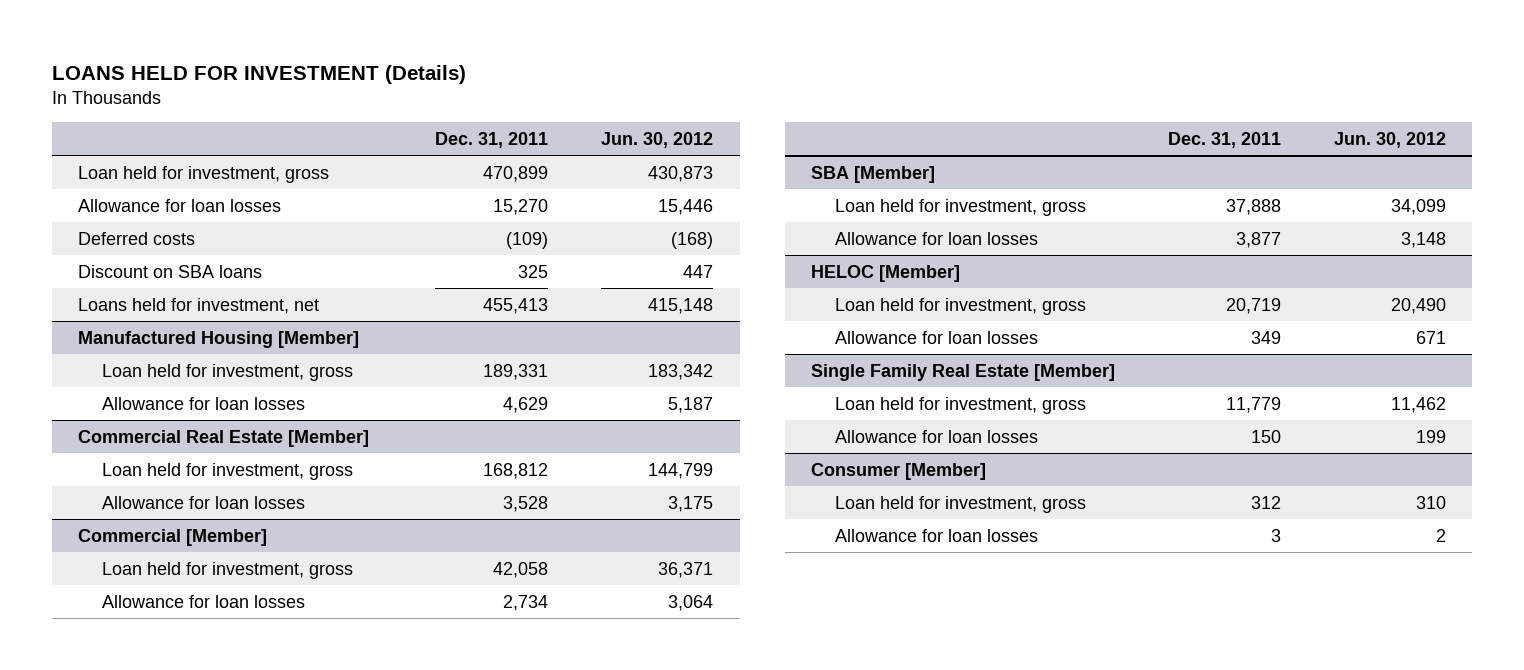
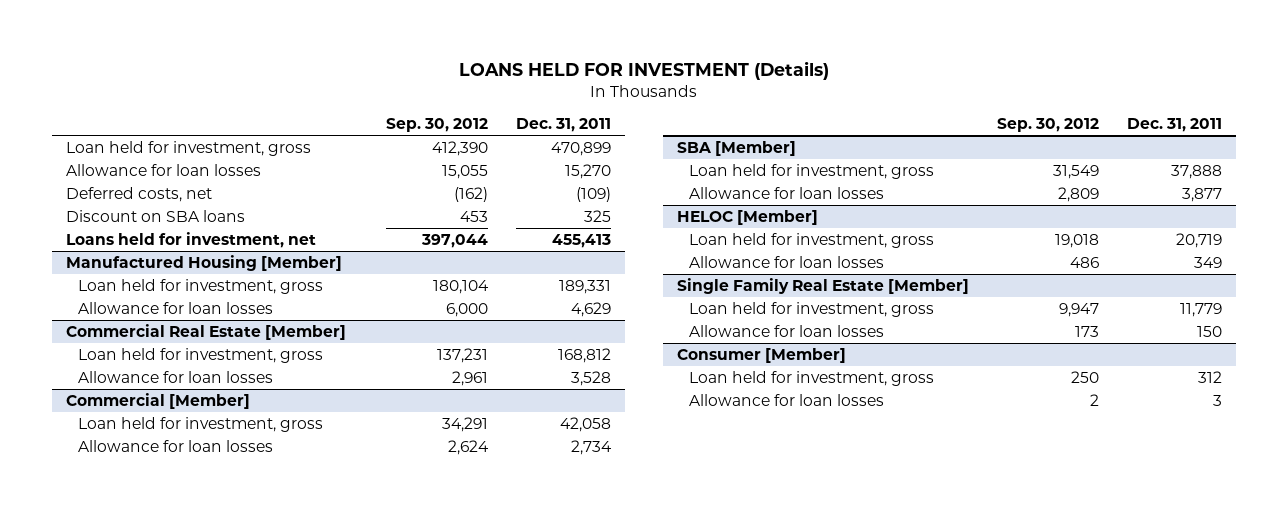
- | Dec. 31, 2011 | Jun. 30, 2012
+ | Sep. 30, 2012 | Dec. 31, 2011
- Deferred costs | (109) | (168)
+ Deferred costs, net | (162) | (109)

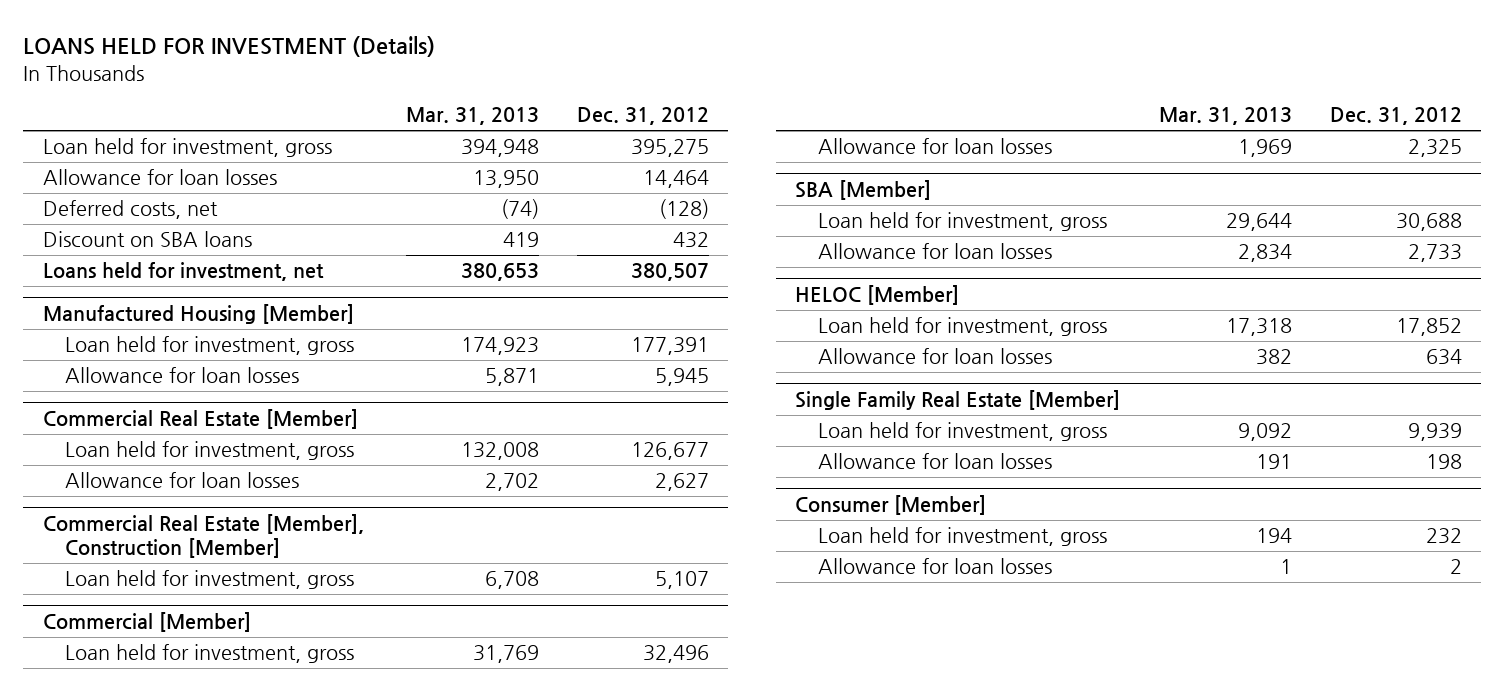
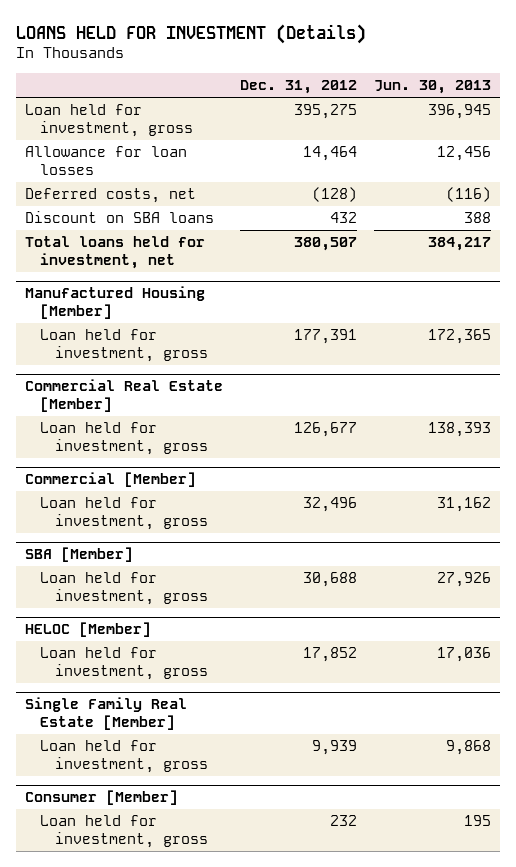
- | Mar. 31, 2013 | Dec. 31, 2012
+ | Dec. 31, 2012 | Jun. 30, 2013
- Loans held for investment, net | 380,653 | 380,507
+ Total loans held for investment, net | 380,507 | 384,217
@ Manufactured Housing [Member]
- Allowance for loan losses | 5,871 | 5,945
@ Commercial Real Estate [Member]
- Allowance for loan losses | 2,702 | 2,627
- Commercial Real Estate [Member], Construction [Member]
- Loan held for investment, gross | 6,708 | 5,107
@ Commercial [Member]
- Allowance for loan losses | 1,969 | 2,325
@ SBA [Member]
- Allowance for loan losses | 2,834 | 2,733
@ HELOC [Member]
- Allowance for loan losses | 382 | 634
@ Single Family Real Estate [Member]
- Allowance for loan losses | 191 | 198
@ Consumer [Member]
- Allowance for loan losses | 1 | 2

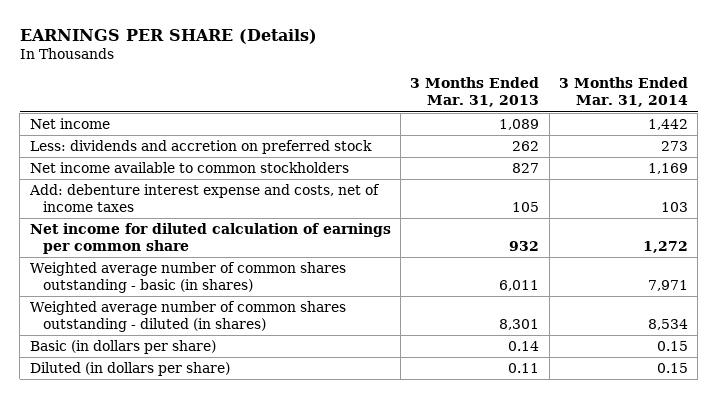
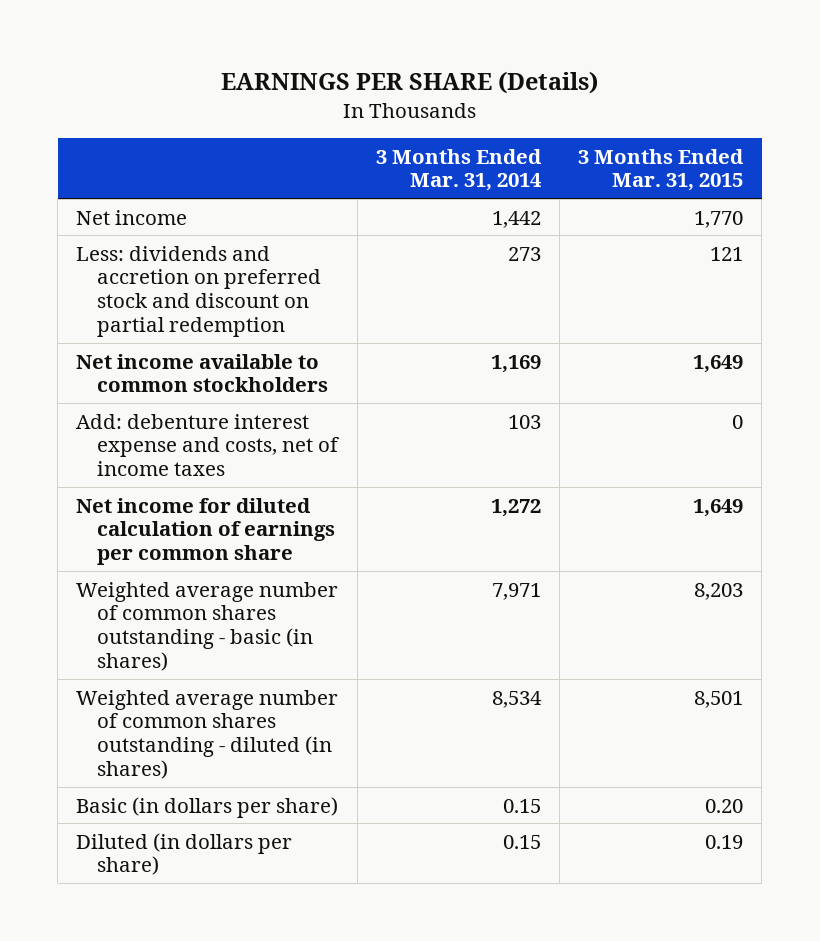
- | 3 Months Ended Mar. 31, 2013 | 3 Months Ended Mar. 31, 2014
+ | 3 Months Ended Mar. 31, 2014 | 3 Months Ended Mar. 31, 2015
- Less: dividends and accretion on preferred stock | 262 | 273
+ Less: dividends and accretion on preferred stock and discount on partial redemption | 273 | 121

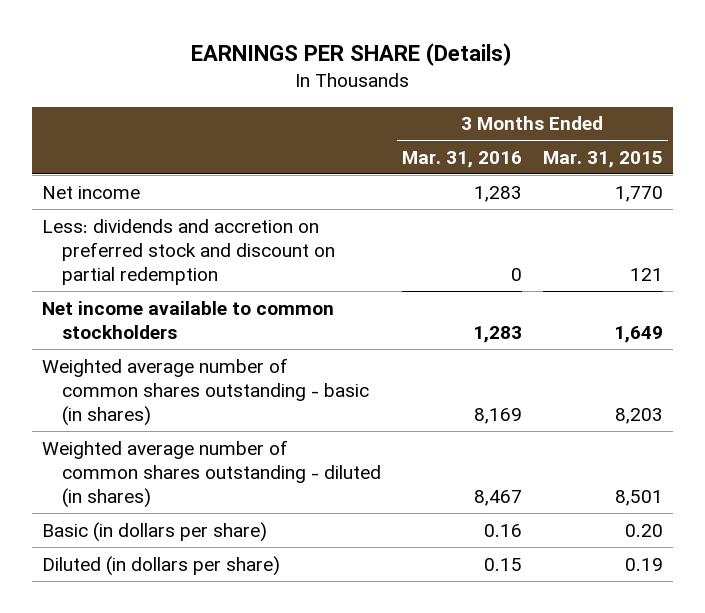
- | 3 Months Ended Mar. 31, 2014 | 3 Months Ended Mar. 31, 2015
+ | 3 Months Ended Mar. 31, 2016 | 3 Months Ended Mar. 31, 2015
- Add: debenture interest expense and costs, net of income taxes | 103 | 0
- Net income for diluted calculation of earnings per common share | 1,272 | 1,649

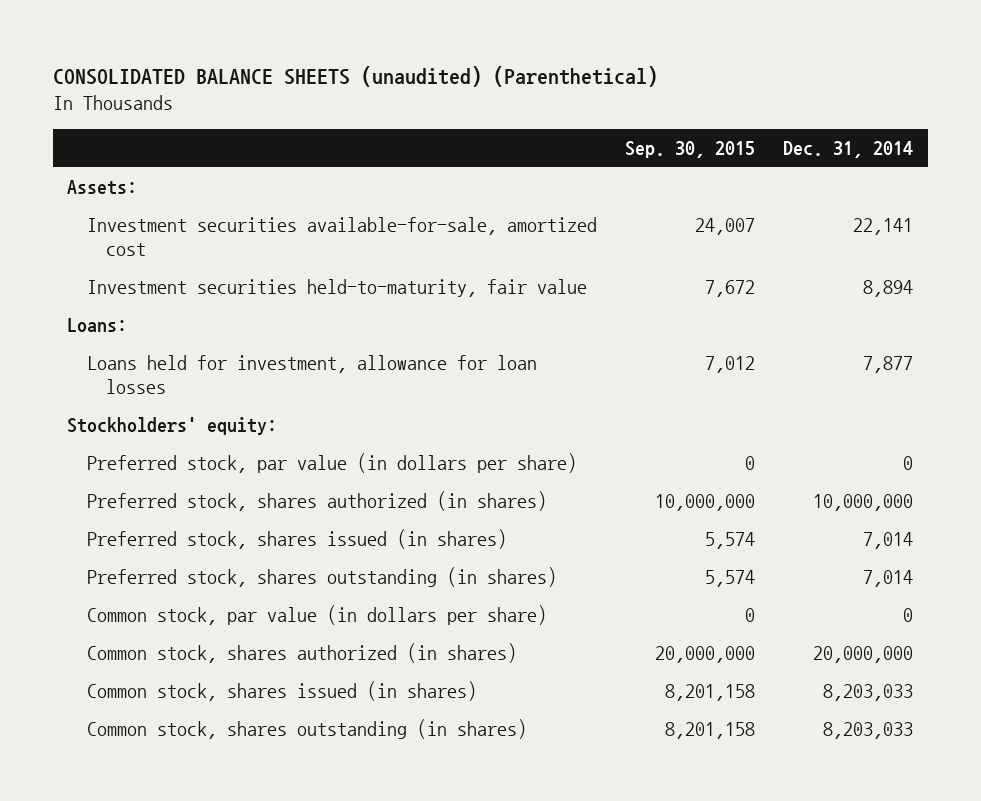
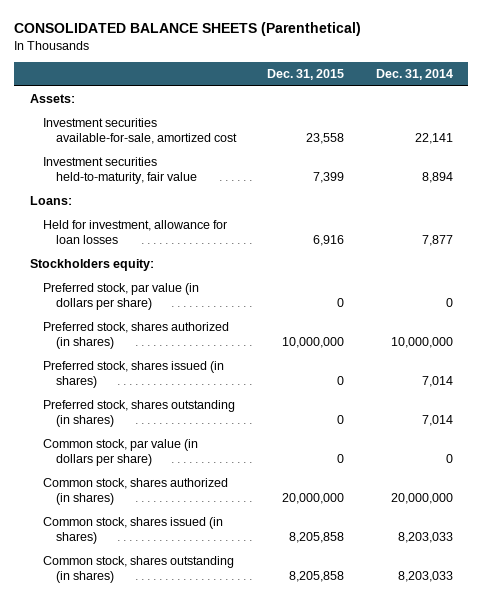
- CONSOLIDATED BALANCE SHEETS (unaudited) (Parenthetical)
+ CONSOLIDATED BALANCE SHEETS (Parenthetical)
- | Sep. 30, 2015 | Dec. 31, 2014
+ | Dec. 31, 2015 | Dec. 31, 2014
- Loans held for investment, allowance for loan losses | 7,012 | 7,877
- Stockholders' equity:
+ Held for investment, allowance for loan losses | 6,916 | 7,877
+ Stockholders equity:

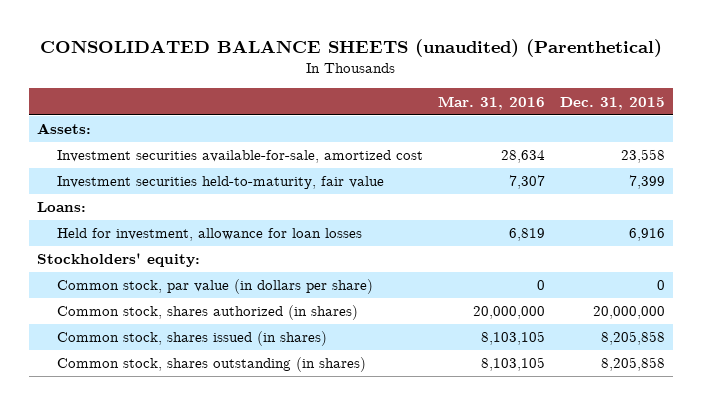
- CONSOLIDATED BALANCE SHEETS (Parenthetical)
+ CONSOLIDATED BALANCE SHEETS (unaudited) (Parenthetical)
- | Dec. 31, 2015 | Dec. 31, 2014
+ | Mar. 31, 2016 | Dec. 31, 2015
- Stockholders equity:
- Preferred stock, par value (in dollars per share) | 0 | 0
- Preferred stock, shares authorized (in shares) | 10,000,000 | 10,000,000
- Preferred stock, shares issued (in shares) | 0 | 7,014
- Preferred stock, shares outstanding (in shares) | 0 | 7,014
+ Stockholders' equity:

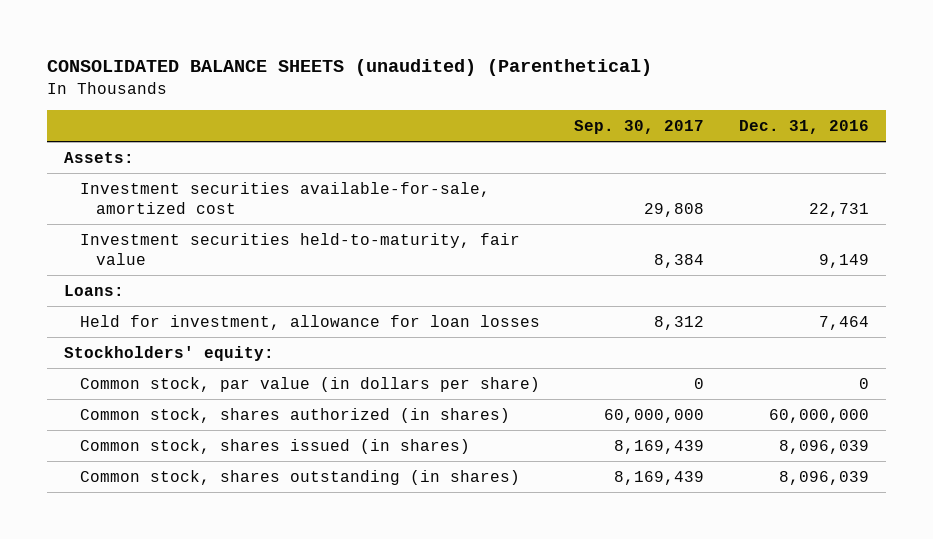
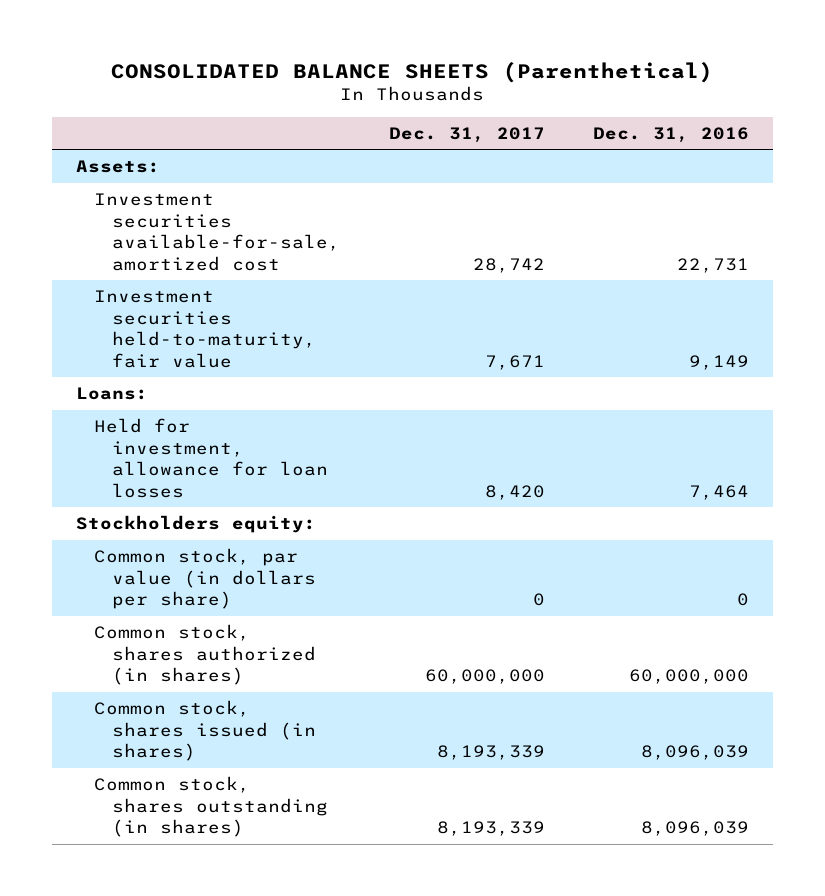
- CONSOLIDATED BALANCE SHEETS (unaudited) (Parenthetical)
+ CONSOLIDATED BALANCE SHEETS (Parenthetical)
- | Sep. 30, 2017 | Dec. 31, 2016
+ | Dec. 31, 2017 | Dec. 31, 2016
- Stockholders' equity:
+ Stockholders equity:

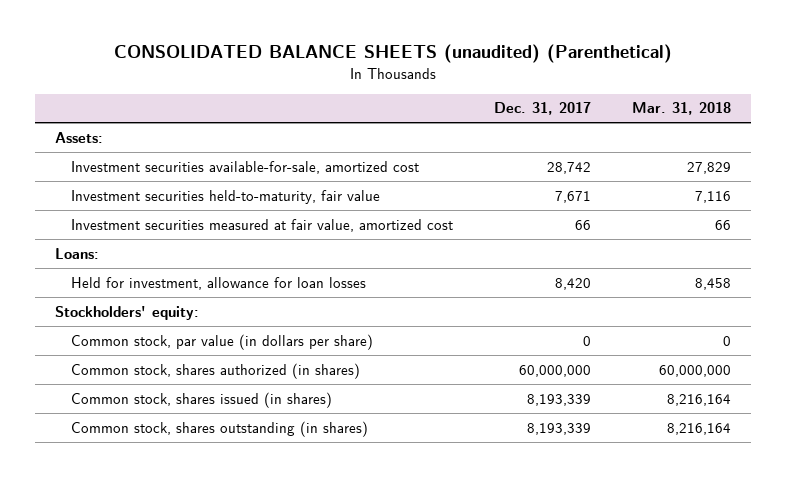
- CONSOLIDATED BALANCE SHEETS (Parenthetical)
+ CONSOLIDATED BALANCE SHEETS (unaudited) (Parenthetical)
- | Dec. 31, 2017 | Dec. 31, 2016
+ | Dec. 31, 2017 | Mar. 31, 2018
+ Investment securities measured at fair value, amortized cost | 66 | 66
- Stockholders equity:
+ Stockholders' equity:

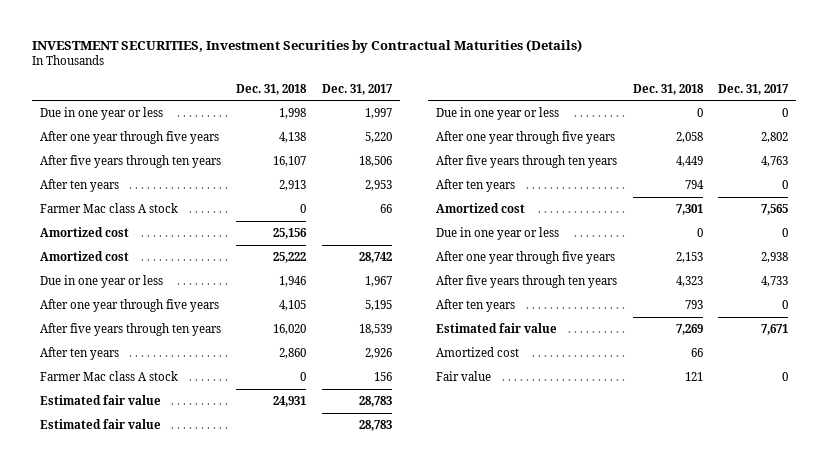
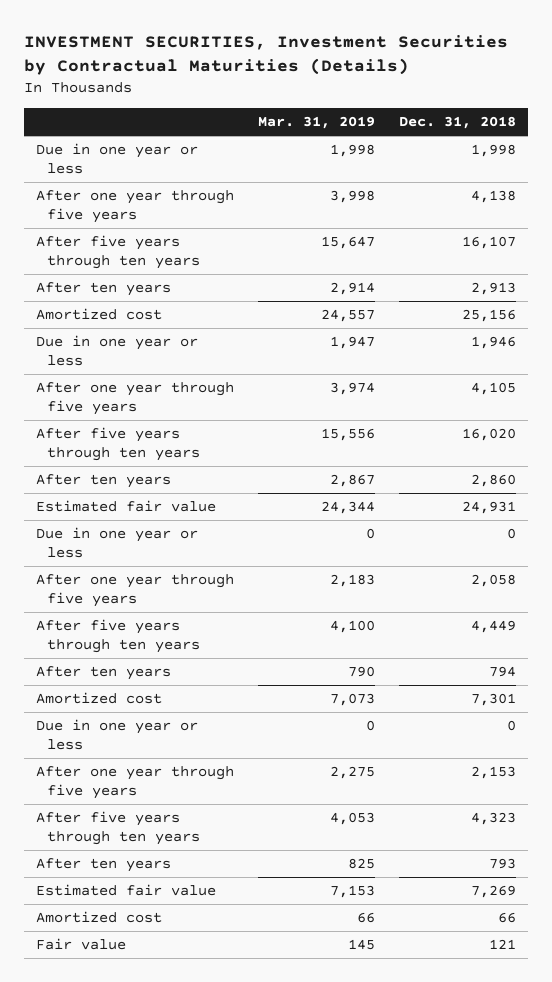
- | Dec. 31, 2018 | Dec. 31, 2017
+ | Mar. 31, 2019 | Dec. 31, 2018
- Farmer Mac class A stock | 0 | 66
- Amortized cost | 25,222 | 28,742
- Farmer Mac class A stock | 0 | 156
- Estimated fair value | | 28,783

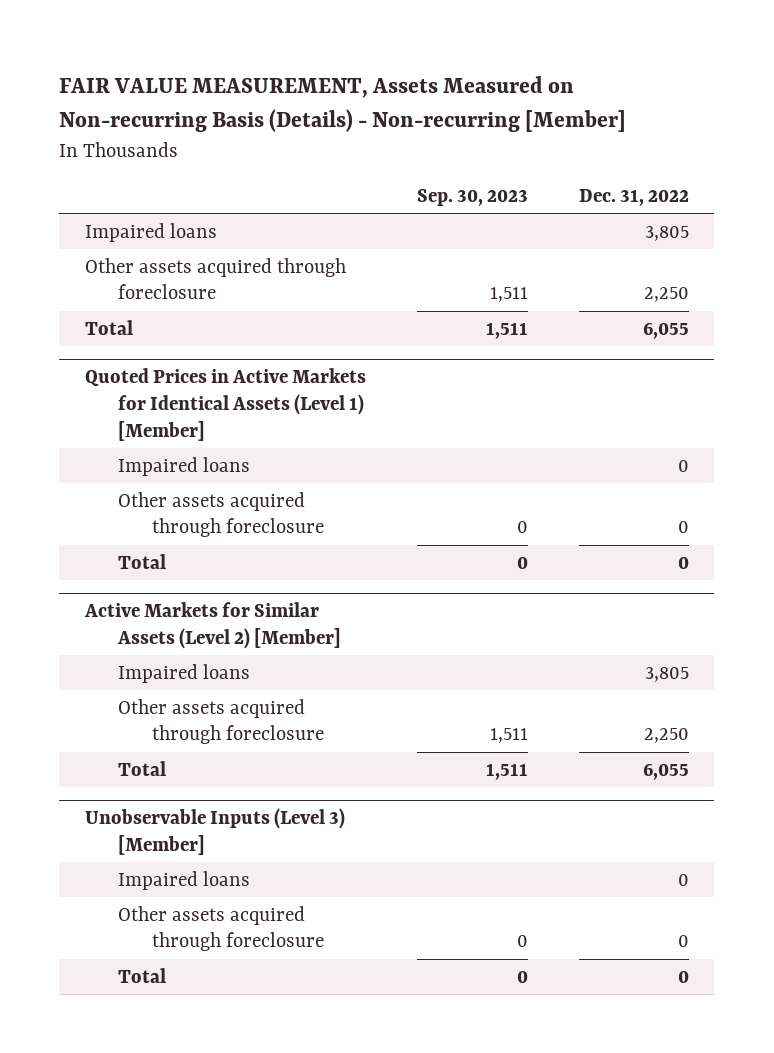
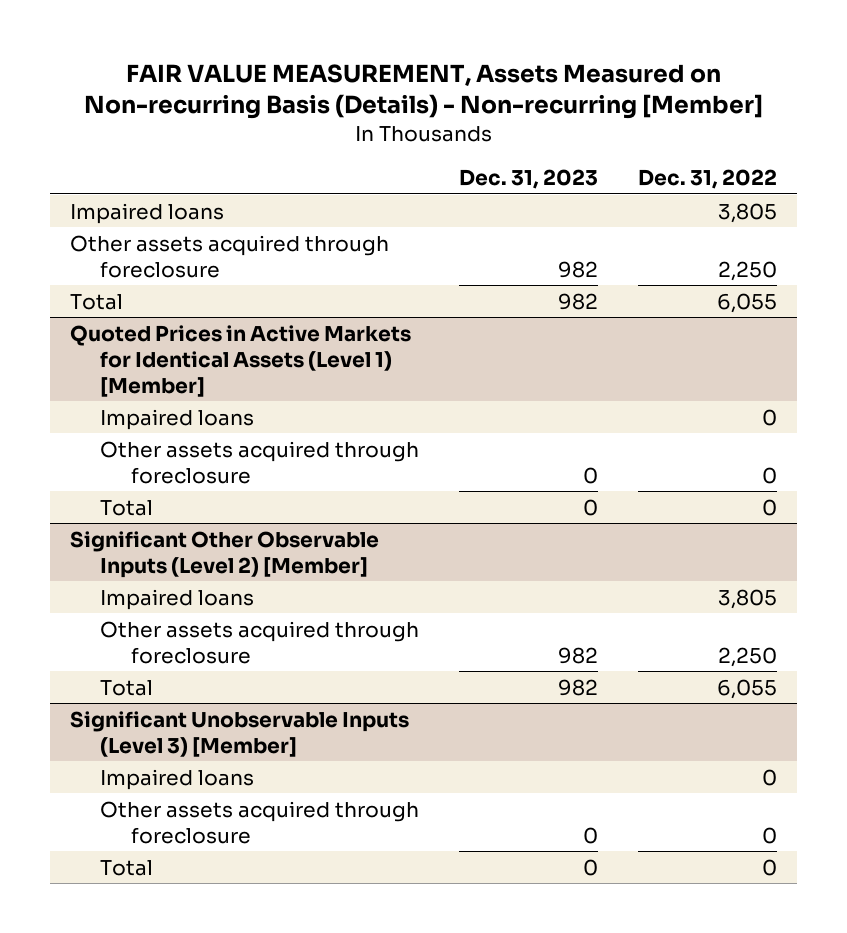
- | Sep. 30, 2023 | Dec. 31, 2022
+ | Dec. 31, 2023 | Dec. 31, 2022
- Active Markets for Similar Assets (Level 2) [Member]
+ Significant Other Observable Inputs (Level 2) [Member]
- Unobservable Inputs (Level 3) [Member]
+ Significant Unobservable Inputs (Level 3) [Member]

